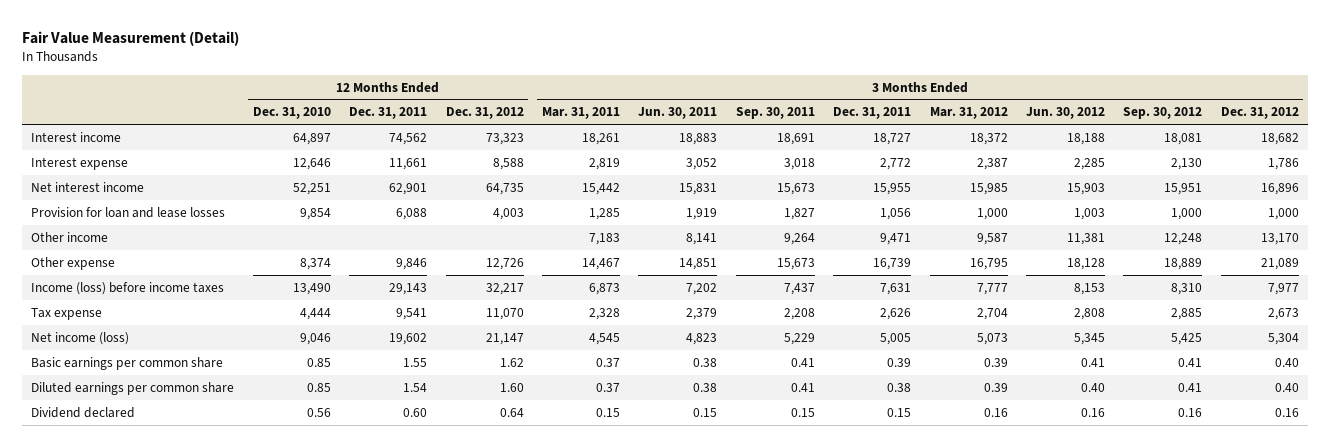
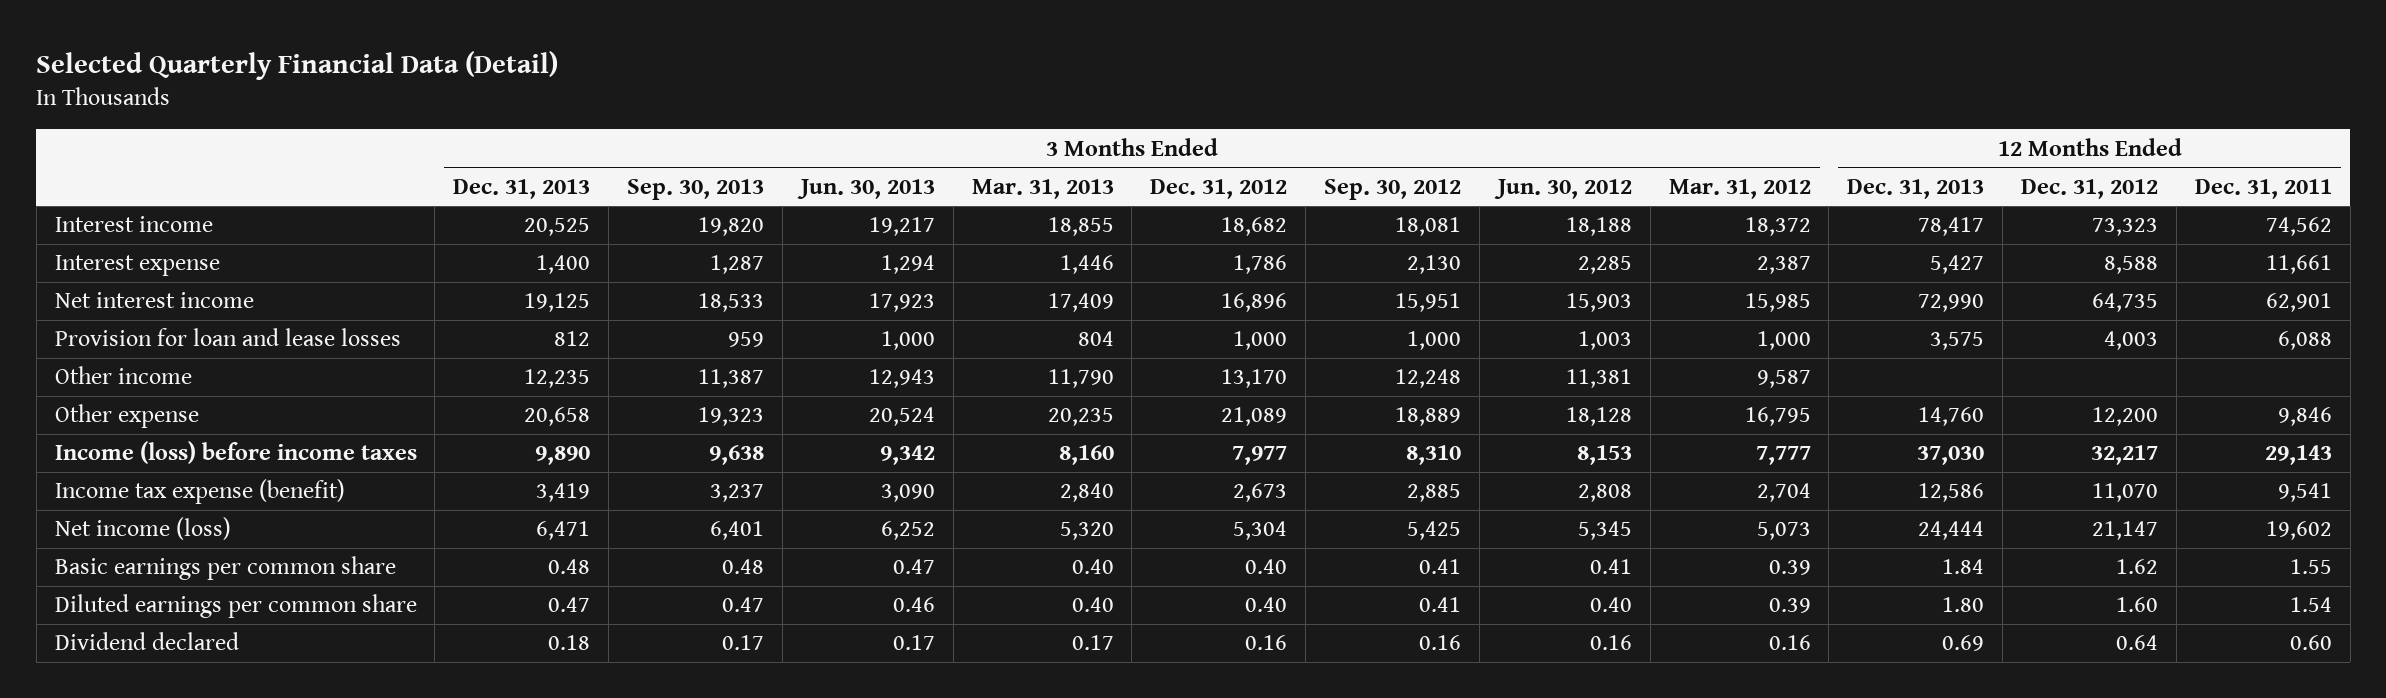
- Fair Value Measurement (Detail)
+ Selected Quarterly Financial Data (Detail)
- | 12 Months Ended Dec. 31, 2010 | 12 Months Ended Dec. 31, 2011 | 12 Months Ended Dec. 31, 2012 | 3 Months Ended Mar. 31, 2011 | 3 Months Ended Jun. 30, 2011 | 3 Months Ended Sep. 30, 2011 | 3 Months Ended Dec. 31, 2011 | 3 Months Ended Mar. 31, 2012 | 3 Months Ended Jun. 30, 2012 | 3 Months Ended Sep. 30, 2012 | 3 Months Ended Dec. 31, 2012
+ | 3 Months Ended Dec. 31, 2013 | 3 Months Ended Sep. 30, 2013 | 3 Months Ended Jun. 30, 2013 | 3 Months Ended Mar. 31, 2013 | 3 Months Ended Dec. 31, 2012 | 3 Months Ended Sep. 30, 2012 | 3 Months Ended Jun. 30, 2012 | 3 Months Ended Mar. 31, 2012 | 12 Months Ended Dec. 31, 2013 | 12 Months Ended Dec. 31, 2012 | 12 Months Ended Dec. 31, 2011
- Other expense | 8,374 | 9,846 | 12,726 | 14,467 | 14,851 | 15,673 | 16,739 | 16,795 | 18,128 | 18,889 | 21,089
+ Other expense | 20,658 | 19,323 | 20,524 | 20,235 | 21,089 | 18,889 | 18,128 | 16,795 | 14,760 | 12,200 | 9,846
- Tax expense | 4,444 | 9,541 | 11,070 | 2,328 | 2,379 | 2,208 | 2,626 | 2,704 | 2,808 | 2,885 | 2,673
+ Income tax expense (benefit) | 3,419 | 3,237 | 3,090 | 2,840 | 2,673 | 2,885 | 2,808 | 2,704 | 12,586 | 11,070 | 9,541

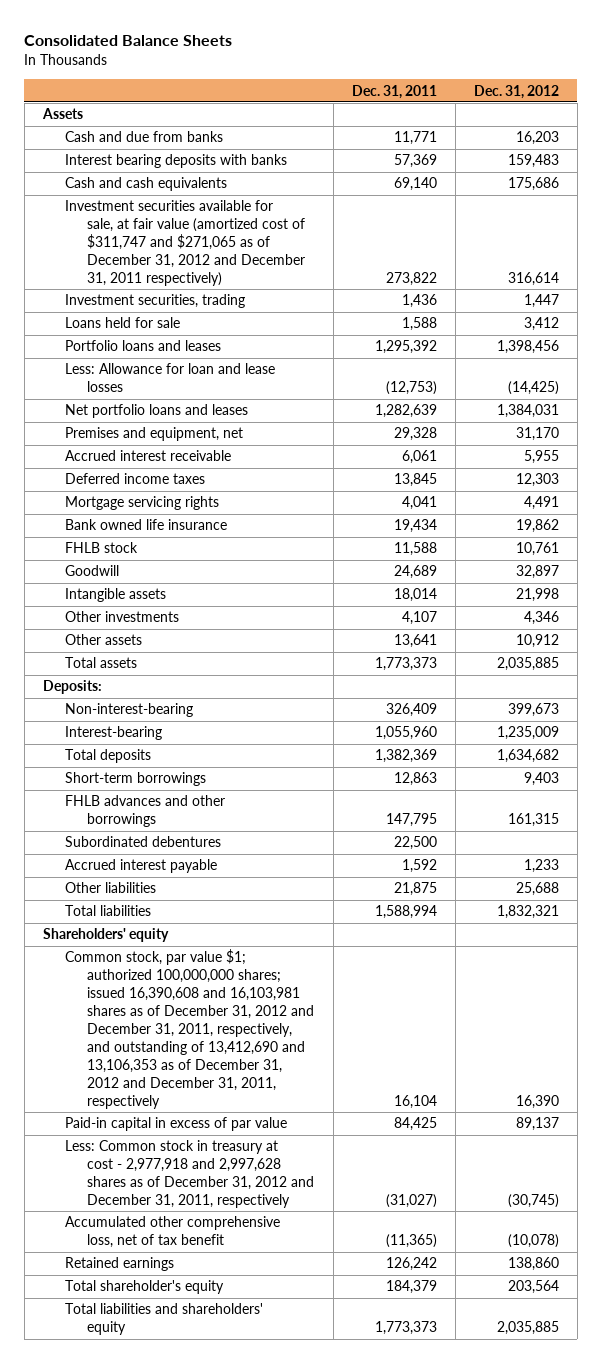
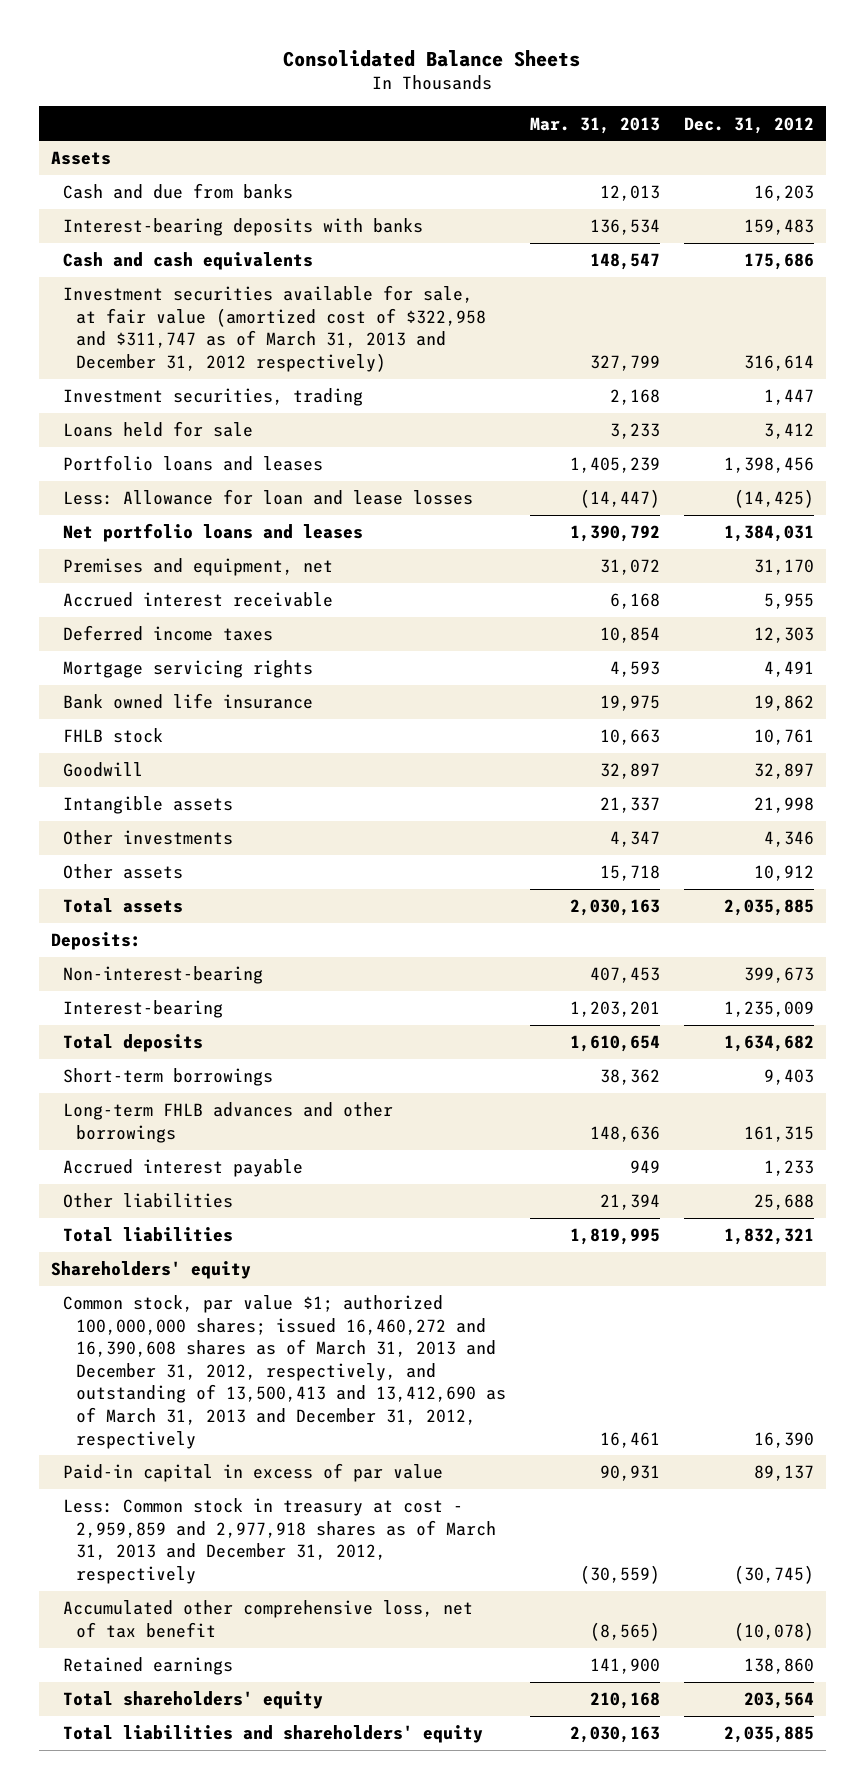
- | Dec. 31, 2011 | Dec. 31, 2012
+ | Mar. 31, 2013 | Dec. 31, 2012
- Interest bearing deposits with banks | 57,369 | 159,483
+ Interest-bearing deposits with banks | 136,534 | 159,483
- Investment securities available for sale, at fair value (amortized cost of $311,747 and $271,065 as of December 31, 2012 and December 31, 2011 respectively) | 273,822 | 316,614
+ Investment securities available for sale, at fair value (amortized cost of $322,958 and $311,747 as of March 31, 2013 and December 31, 2012 respectively) | 327,799 | 316,614
- FHLB advances and other borrowings | 147,795 | 161,315
- Subordinated debentures | 22,500 |
+ Long-term FHLB advances and other borrowings | 148,636 | 161,315
- Common stock, par value $1; authorized 100,000,000 shares; issued 16,390,608 and 16,103,981 shares as of December 31, 2012 and December 31, 2011, respectively, and outstanding of 13,412,690 and 13,106,353 as of December 31, 2012 and December 31, 2011, respectively | 16,104 | 16,390
+ Common stock, par value $1; authorized 100,000,000 shares; issued 16,460,272 and 16,390,608 shares as of March 31, 2013 and December 31, 2012, respectively, and outstanding of 13,500,413 and 13,412,690 as of March 31, 2013 and December 31, 2012, respectively | 16,461 | 16,390
- Less: Common stock in treasury at cost - 2,977,918 and 2,997,628 shares as of December 31, 2012 and December 31, 2011, respectively | (31,027) | (30,745)
+ Less: Common stock in treasury at cost - 2,959,859 and 2,977,918 shares as of March 31, 2013 and December 31, 2012, respectively | (30,559) | (30,745)
- Total shareholder's equity | 184,379 | 203,564
+ Total shareholders' equity | 210,168 | 203,564

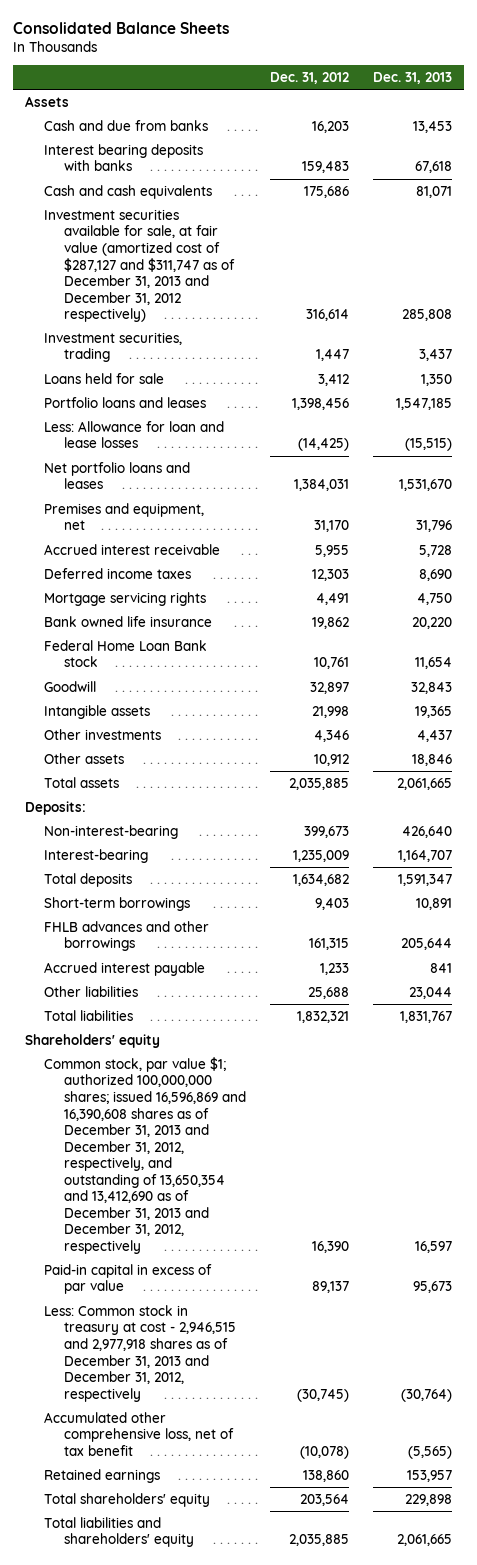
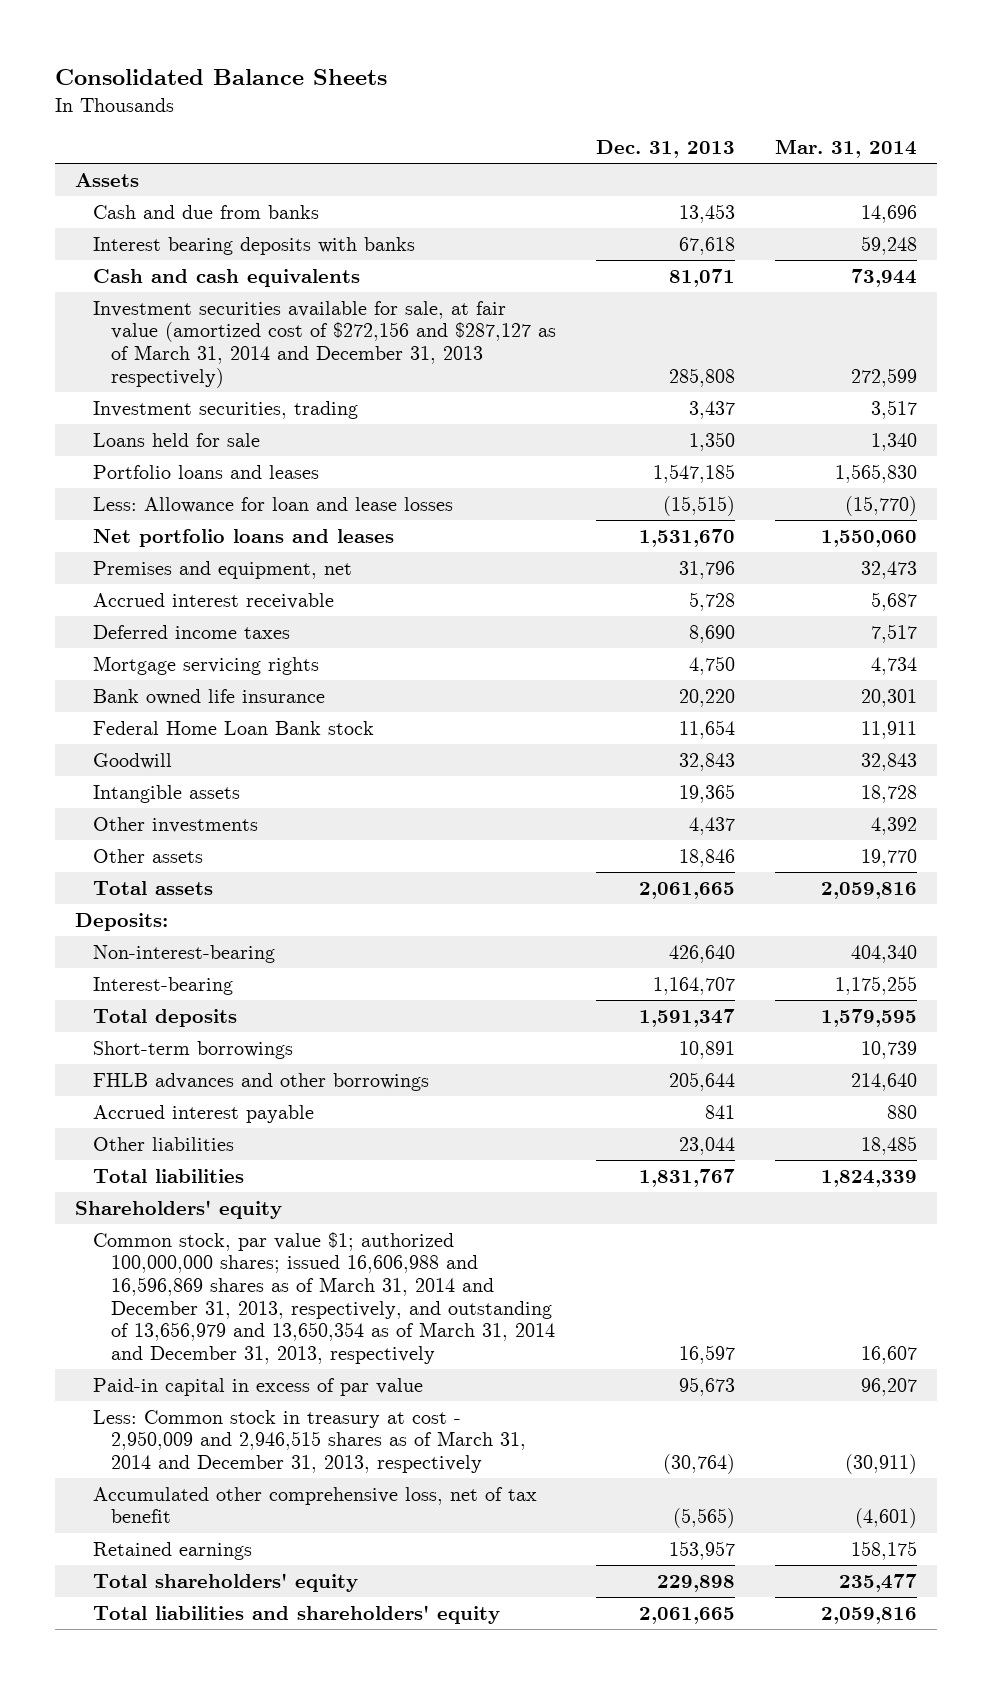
- | Dec. 31, 2012 | Dec. 31, 2013
+ | Dec. 31, 2013 | Mar. 31, 2014
- Investment securities available for sale, at fair value (amortized cost of $287,127 and $311,747 as of December 31, 2013 and December 31, 2012 respectively) | 316,614 | 285,808
+ Investment securities available for sale, at fair value (amortized cost of $272,156 and $287,127 as of March 31, 2014 and December 31, 2013 respectively) | 285,808 | 272,599
- Common stock, par value $1; authorized 100,000,000 shares; issued 16,596,869 and 16,390,608 shares as of December 31, 2013 and December 31, 2012, respectively, and outstanding of 13,650,354 and 13,412,690 as of December 31, 2013 and December 31, 2012, respectively | 16,390 | 16,597
+ Common stock, par value $1; authorized 100,000,000 shares; issued 16,606,988 and 16,596,869 shares as of March 31, 2014 and December 31, 2013, respectively, and outstanding of 13,656,979 and 13,650,354 as of March 31, 2014 and December 31, 2013, respectively | 16,597 | 16,607
- Less: Common stock in treasury at cost - 2,946,515 and 2,977,918 shares as of December 31, 2013 and December 31, 2012, respectively | (30,745) | (30,764)
+ Less: Common stock in treasury at cost - 2,950,009 and 2,946,515 shares as of March 31, 2014 and December 31, 2013, respectively | (30,764) | (30,911)

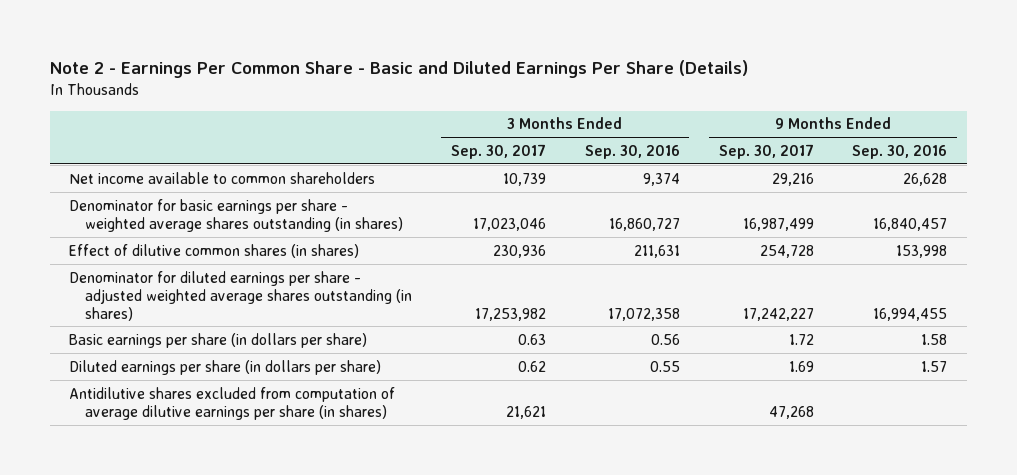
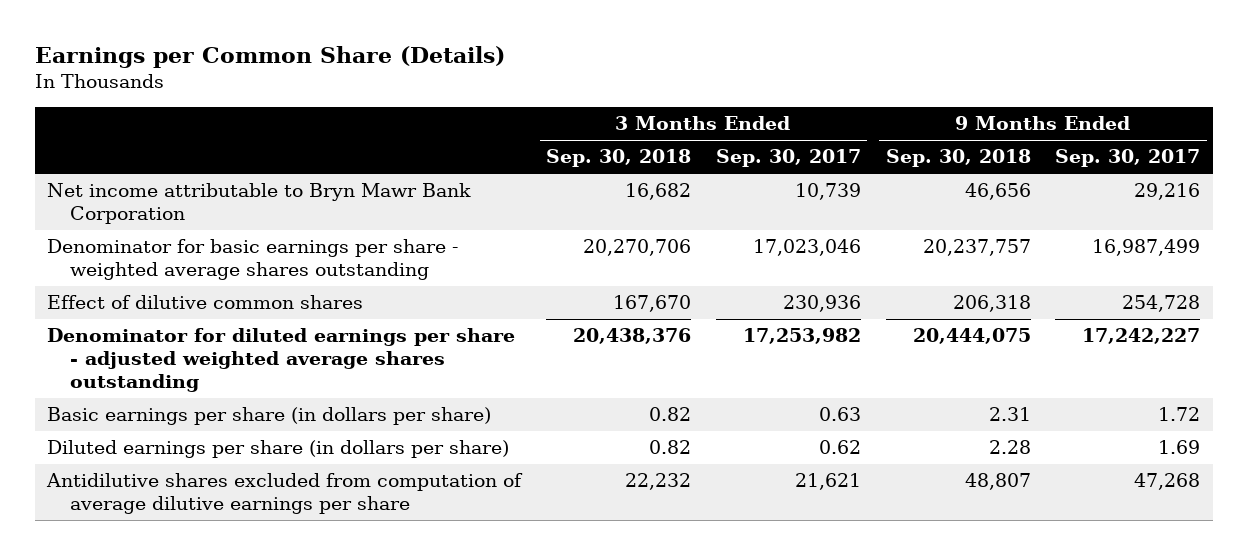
- Note 2 - Earnings Per Common Share - Basic and Diluted Earnings Per Share (Details)
+ Earnings per Common Share (Details)
- | 3 Months Ended Sep. 30, 2017 | 3 Months Ended Sep. 30, 2016 | 9 Months Ended Sep. 30, 2017 | 9 Months Ended Sep. 30, 2016
+ | 3 Months Ended Sep. 30, 2018 | 3 Months Ended Sep. 30, 2017 | 9 Months Ended Sep. 30, 2018 | 9 Months Ended Sep. 30, 2017
- Net income available to common shareholders | 10,739 | 9,374 | 29,216 | 26,628
- Denominator for basic earnings per share - weighted average shares outstanding (in shares) | 17,023,046 | 16,860,727 | 16,987,499 | 16,840,457
- Effect of dilutive common shares (in shares) | 230,936 | 211,631 | 254,728 | 153,998
- Denominator for diluted earnings per share - adjusted weighted average shares outstanding (in shares) | 17,253,982 | 17,072,358 | 17,242,227 | 16,994,455
+ Net income attributable to Bryn Mawr Bank Corporation | 16,682 | 10,739 | 46,656 | 29,216
+ Denominator for basic earnings per share - weighted average shares outstanding | 20,270,706 | 17,023,046 | 20,237,757 | 16,987,499
+ Effect of dilutive common shares | 167,670 | 230,936 | 206,318 | 254,728
+ Denominator for diluted earnings per share - adjusted weighted average shares outstanding | 20,438,376 | 17,253,982 | 20,444,075 | 17,242,227
- Antidilutive shares excluded from computation of average dilutive earnings per share (in shares) | 21,621 | | 47,268 |
+ Antidilutive shares excluded from computation of average dilutive earnings per share | 22,232 | 21,621 | 48,807 | 47,268

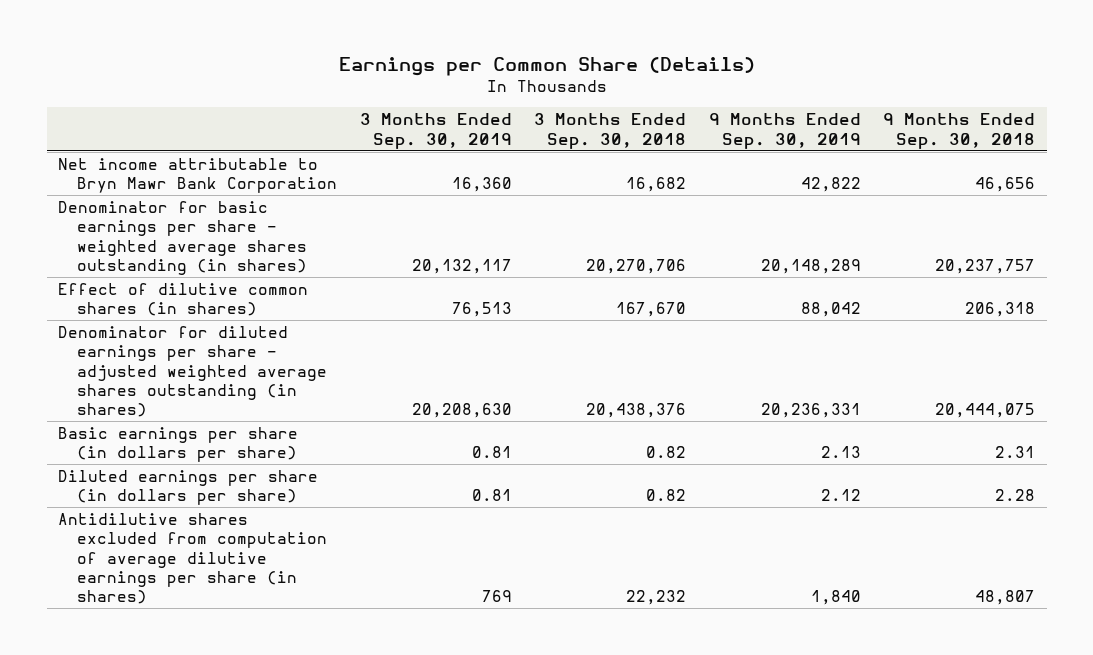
- | 3 Months Ended Sep. 30, 2018 | 3 Months Ended Sep. 30, 2017 | 9 Months Ended Sep. 30, 2018 | 9 Months Ended Sep. 30, 2017
+ | 3 Months Ended Sep. 30, 2019 | 3 Months Ended Sep. 30, 2018 | 9 Months Ended Sep. 30, 2019 | 9 Months Ended Sep. 30, 2018
- Denominator for basic earnings per share - weighted average shares outstanding | 20,270,706 | 17,023,046 | 20,237,757 | 16,987,499
- Effect of dilutive common shares | 167,670 | 230,936 | 206,318 | 254,728
- Denominator for diluted earnings per share - adjusted weighted average shares outstanding | 20,438,376 | 17,253,982 | 20,444,075 | 17,242,227
+ Denominator for basic earnings per share - weighted average shares outstanding (in shares) | 20,132,117 | 20,270,706 | 20,148,289 | 20,237,757
+ Effect of dilutive common shares (in shares) | 76,513 | 167,670 | 88,042 | 206,318
+ Denominator for diluted earnings per share - adjusted weighted average shares outstanding (in shares) | 20,208,630 | 20,438,376 | 20,236,331 | 20,444,075
- Antidilutive shares excluded from computation of average dilutive earnings per share | 22,232 | 21,621 | 48,807 | 47,268
+ Antidilutive shares excluded from computation of average dilutive earnings per share (in shares) | 769 | 22,232 | 1,840 | 48,807

